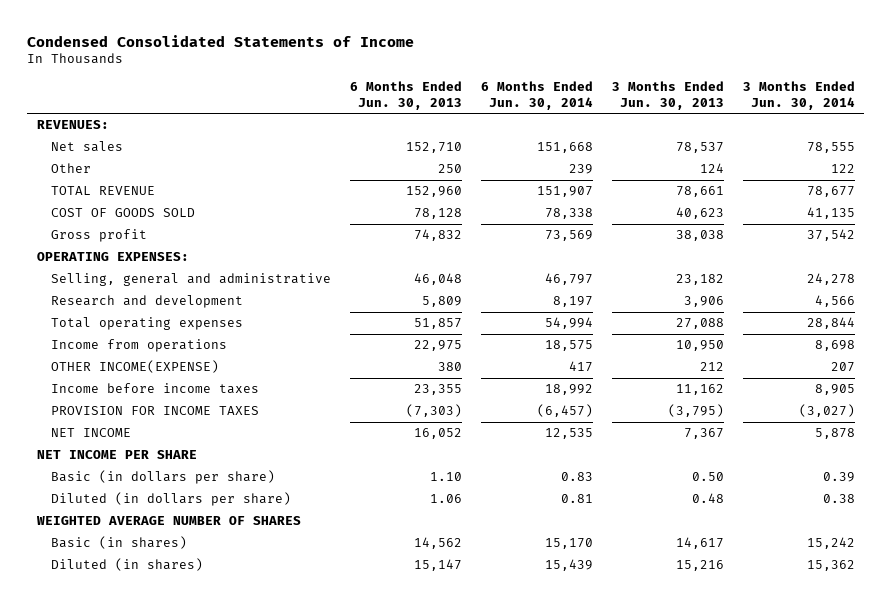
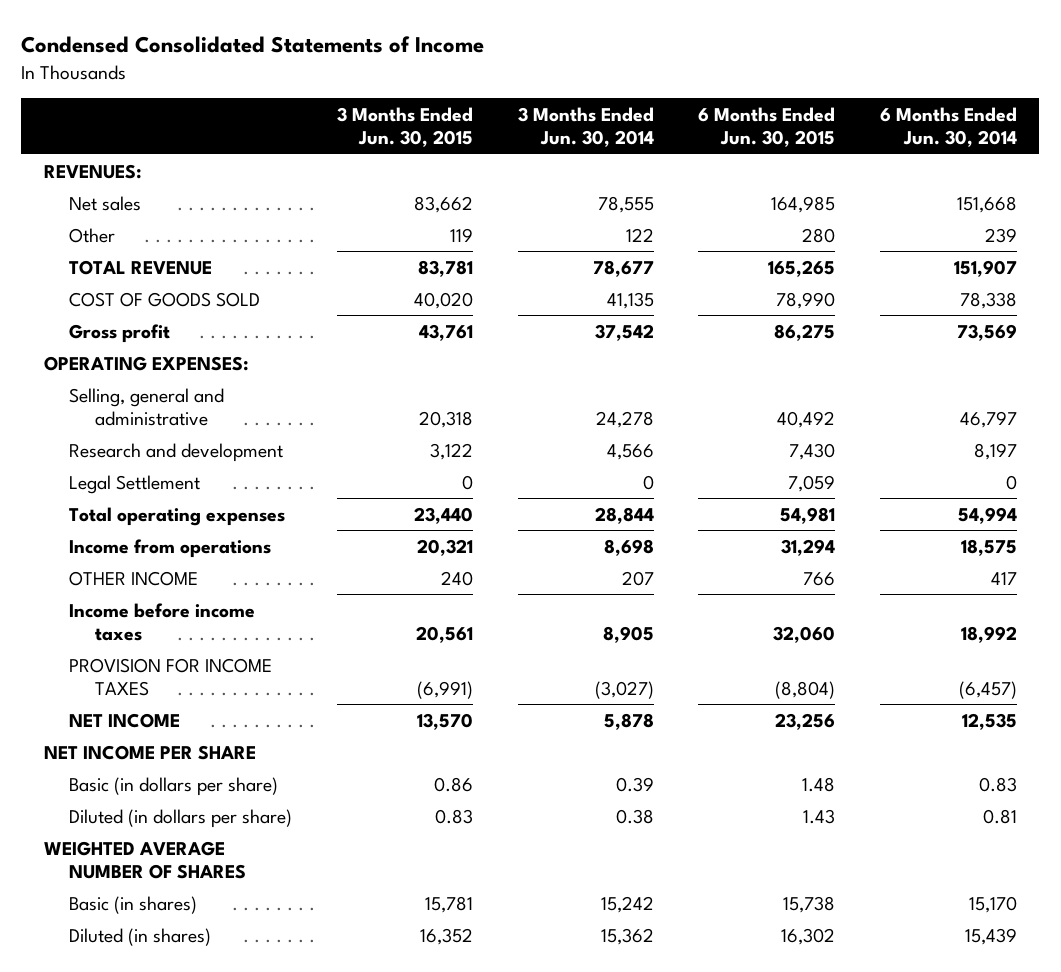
- | 6 Months Ended Jun. 30, 2013 | 6 Months Ended Jun. 30, 2014 | 3 Months Ended Jun. 30, 2013 | 3 Months Ended Jun. 30, 2014
+ | 3 Months Ended Jun. 30, 2015 | 3 Months Ended Jun. 30, 2014 | 6 Months Ended Jun. 30, 2015 | 6 Months Ended Jun. 30, 2014
+ Legal Settlement | 0 | 0 | 7,059 | 0
- OTHER INCOME(EXPENSE) | 380 | 417 | 212 | 207
+ OTHER INCOME | 240 | 207 | 766 | 417

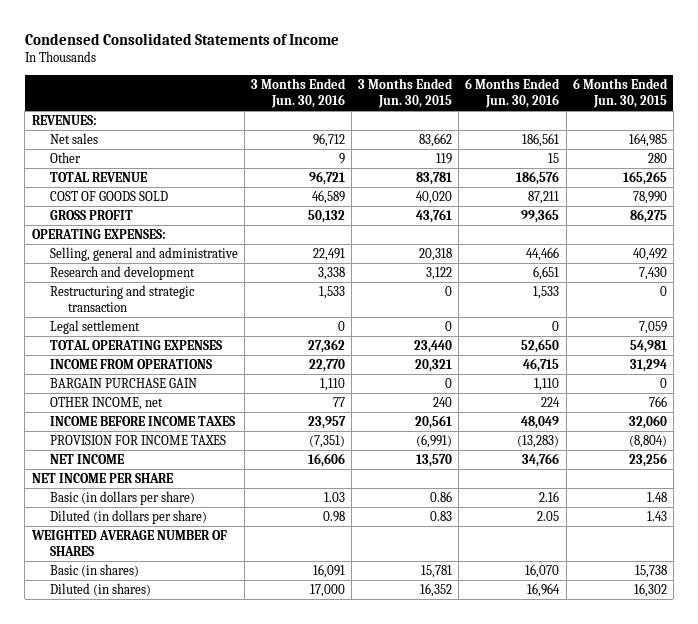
- | 3 Months Ended Jun. 30, 2015 | 3 Months Ended Jun. 30, 2014 | 6 Months Ended Jun. 30, 2015 | 6 Months Ended Jun. 30, 2014
+ | 3 Months Ended Jun. 30, 2016 | 3 Months Ended Jun. 30, 2015 | 6 Months Ended Jun. 30, 2016 | 6 Months Ended Jun. 30, 2015
- Gross profit | 43,761 | 37,542 | 86,275 | 73,569
+ GROSS PROFIT | 50,132 | 43,761 | 99,365 | 86,275
- Legal Settlement | 0 | 0 | 7,059 | 0
- Total operating expenses | 23,440 | 28,844 | 54,981 | 54,994
- Income from operations | 20,321 | 8,698 | 31,294 | 18,575
- OTHER INCOME | 240 | 207 | 766 | 417
- Income before income taxes | 20,561 | 8,905 | 32,060 | 18,992
+ Restructuring and strategic transaction | 1,533 | 0 | 1,533 | 0
+ Legal settlement | 0 | 0 | 0 | 7,059
+ TOTAL OPERATING EXPENSES | 27,362 | 23,440 | 52,650 | 54,981
+ INCOME FROM OPERATIONS | 22,770 | 20,321 | 46,715 | 31,294
+ BARGAIN PURCHASE GAIN | 1,110 | 0 | 1,110 | 0
+ OTHER INCOME, net | 77 | 240 | 224 | 766
+ INCOME BEFORE INCOME TAXES | 23,957 | 20,561 | 48,049 | 32,060

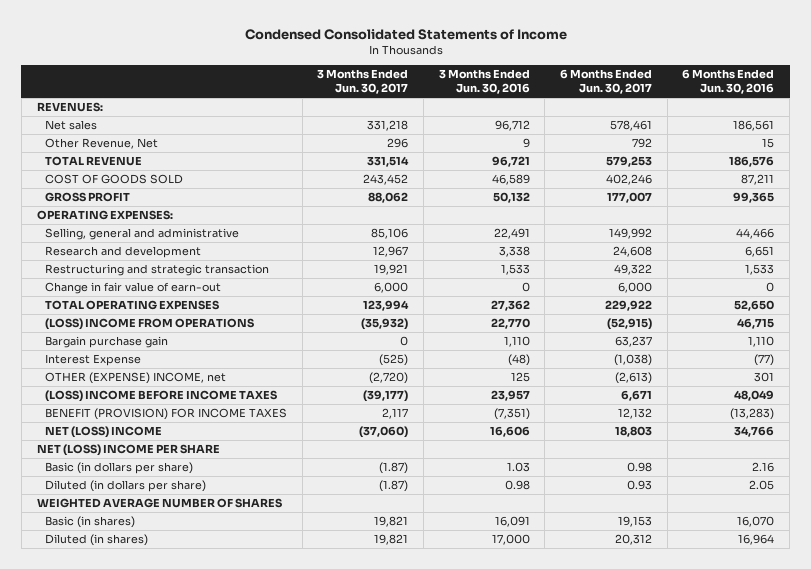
- | 3 Months Ended Jun. 30, 2016 | 3 Months Ended Jun. 30, 2015 | 6 Months Ended Jun. 30, 2016 | 6 Months Ended Jun. 30, 2015
+ | 3 Months Ended Jun. 30, 2017 | 3 Months Ended Jun. 30, 2016 | 6 Months Ended Jun. 30, 2017 | 6 Months Ended Jun. 30, 2016
- Other | 9 | 119 | 15 | 280
+ Other Revenue, Net | 296 | 9 | 792 | 15
- Legal settlement | 0 | 0 | 0 | 7,059
+ Change in fair value of earn-out | 6,000 | 0 | 6,000 | 0
- INCOME FROM OPERATIONS | 22,770 | 20,321 | 46,715 | 31,294
- BARGAIN PURCHASE GAIN | 1,110 | 0 | 1,110 | 0
- OTHER INCOME, net | 77 | 240 | 224 | 766
- INCOME BEFORE INCOME TAXES | 23,957 | 20,561 | 48,049 | 32,060
- PROVISION FOR INCOME TAXES | (7,351) | (6,991) | (13,283) | (8,804)
- NET INCOME | 16,606 | 13,570 | 34,766 | 23,256
- NET INCOME PER SHARE
+ (LOSS) INCOME FROM OPERATIONS | (35,932) | 22,770 | (52,915) | 46,715
+ Bargain purchase gain | 0 | 1,110 | 63,237 | 1,110
+ Interest Expense | (525) | (48) | (1,038) | (77)
+ OTHER (EXPENSE) INCOME, net | (2,720) | 125 | (2,613) | 301
+ (LOSS) INCOME BEFORE INCOME TAXES | (39,177) | 23,957 | 6,671 | 48,049
+ BENEFIT (PROVISION) FOR INCOME TAXES | 2,117 | (7,351) | 12,132 | (13,283)
+ NET (LOSS) INCOME | (37,060) | 16,606 | 18,803 | 34,766
+ NET (LOSS) INCOME PER SHARE

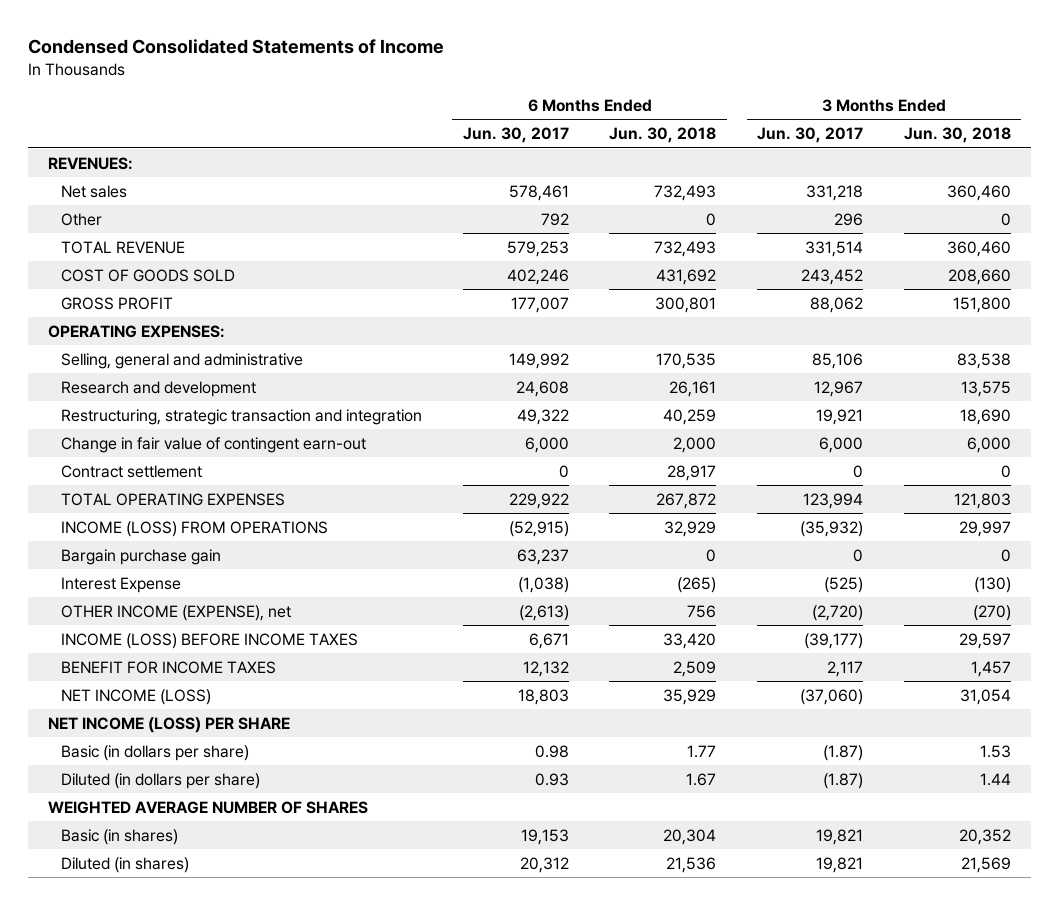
- | 3 Months Ended Jun. 30, 2017 | 3 Months Ended Jun. 30, 2016 | 6 Months Ended Jun. 30, 2017 | 6 Months Ended Jun. 30, 2016
+ | 6 Months Ended Jun. 30, 2017 | 6 Months Ended Jun. 30, 2018 | 3 Months Ended Jun. 30, 2017 | 3 Months Ended Jun. 30, 2018
- Other Revenue, Net | 296 | 9 | 792 | 15
+ Other | 792 | 0 | 296 | 0
- Restructuring and strategic transaction | 19,921 | 1,533 | 49,322 | 1,533
- Change in fair value of earn-out | 6,000 | 0 | 6,000 | 0
+ Restructuring, strategic transaction and integration | 49,322 | 40,259 | 19,921 | 18,690
+ Change in fair value of contingent earn-out | 6,000 | 2,000 | 6,000 | 6,000
+ Contract settlement | 0 | 28,917 | 0 | 0
- (LOSS) INCOME FROM OPERATIONS | (35,932) | 22,770 | (52,915) | 46,715
+ INCOME (LOSS) FROM OPERATIONS | (52,915) | 32,929 | (35,932) | 29,997
- OTHER (EXPENSE) INCOME, net | (2,720) | 125 | (2,613) | 301
- (LOSS) INCOME BEFORE INCOME TAXES | (39,177) | 23,957 | 6,671 | 48,049
- BENEFIT (PROVISION) FOR INCOME TAXES | 2,117 | (7,351) | 12,132 | (13,283)
- NET (LOSS) INCOME | (37,060) | 16,606 | 18,803 | 34,766
- NET (LOSS) INCOME PER SHARE
+ OTHER INCOME (EXPENSE), net | (2,613) | 756 | (2,720) | (270)
+ INCOME (LOSS) BEFORE INCOME TAXES | 6,671 | 33,420 | (39,177) | 29,597
+ BENEFIT FOR INCOME TAXES | 12,132 | 2,509 | 2,117 | 1,457
+ NET INCOME (LOSS) | 18,803 | 35,929 | (37,060) | 31,054
+ NET INCOME (LOSS) PER SHARE

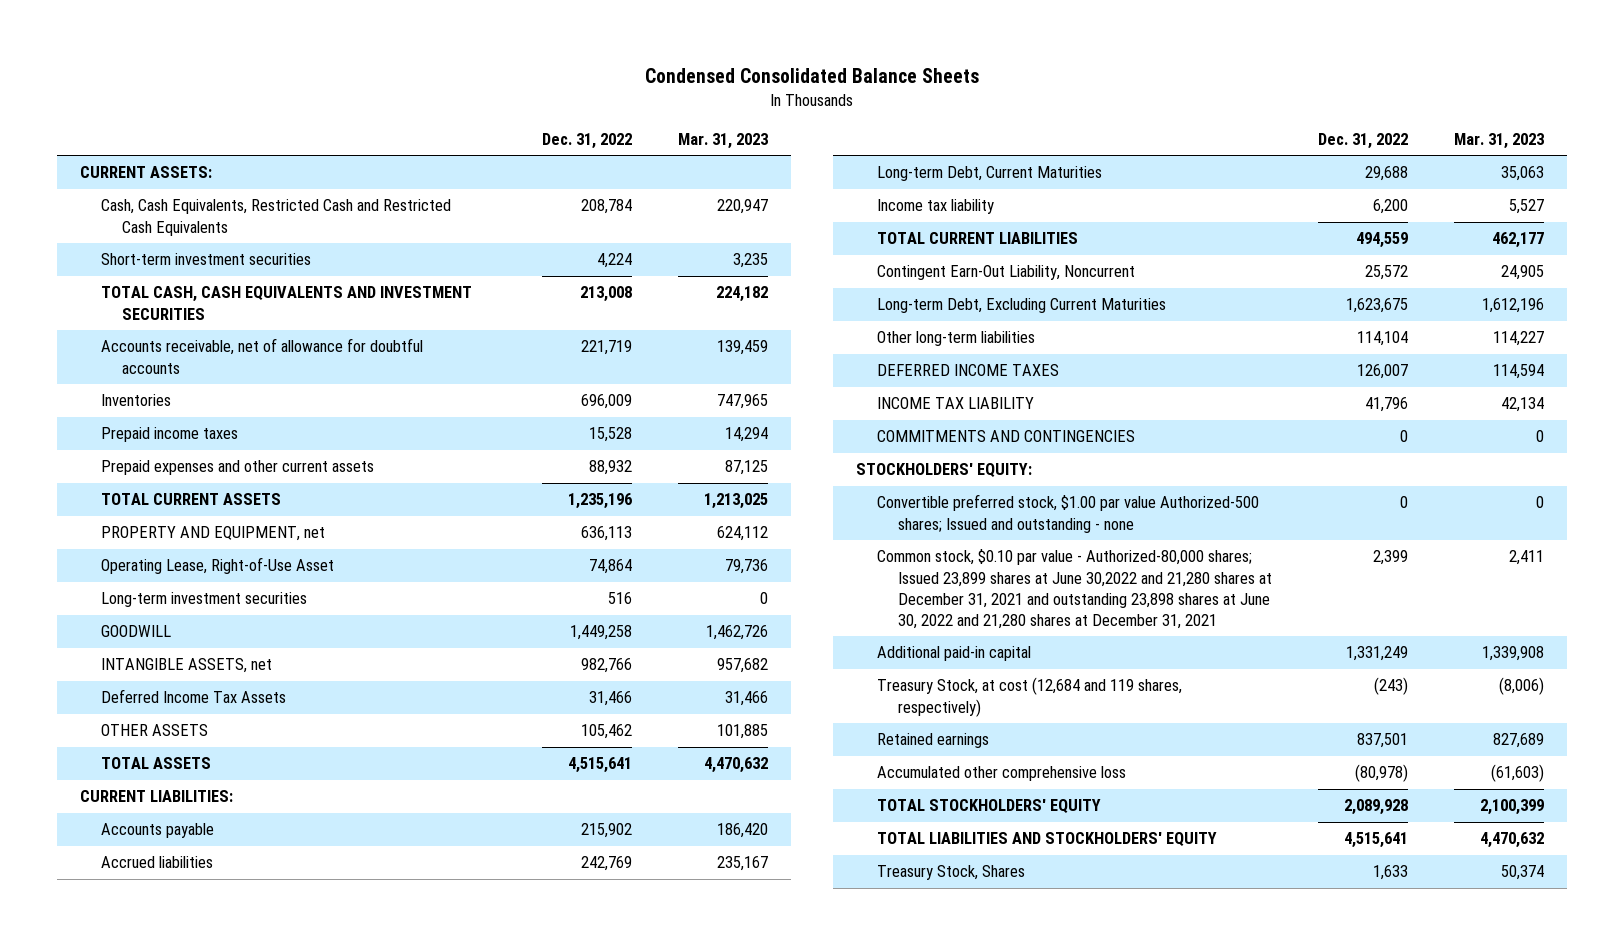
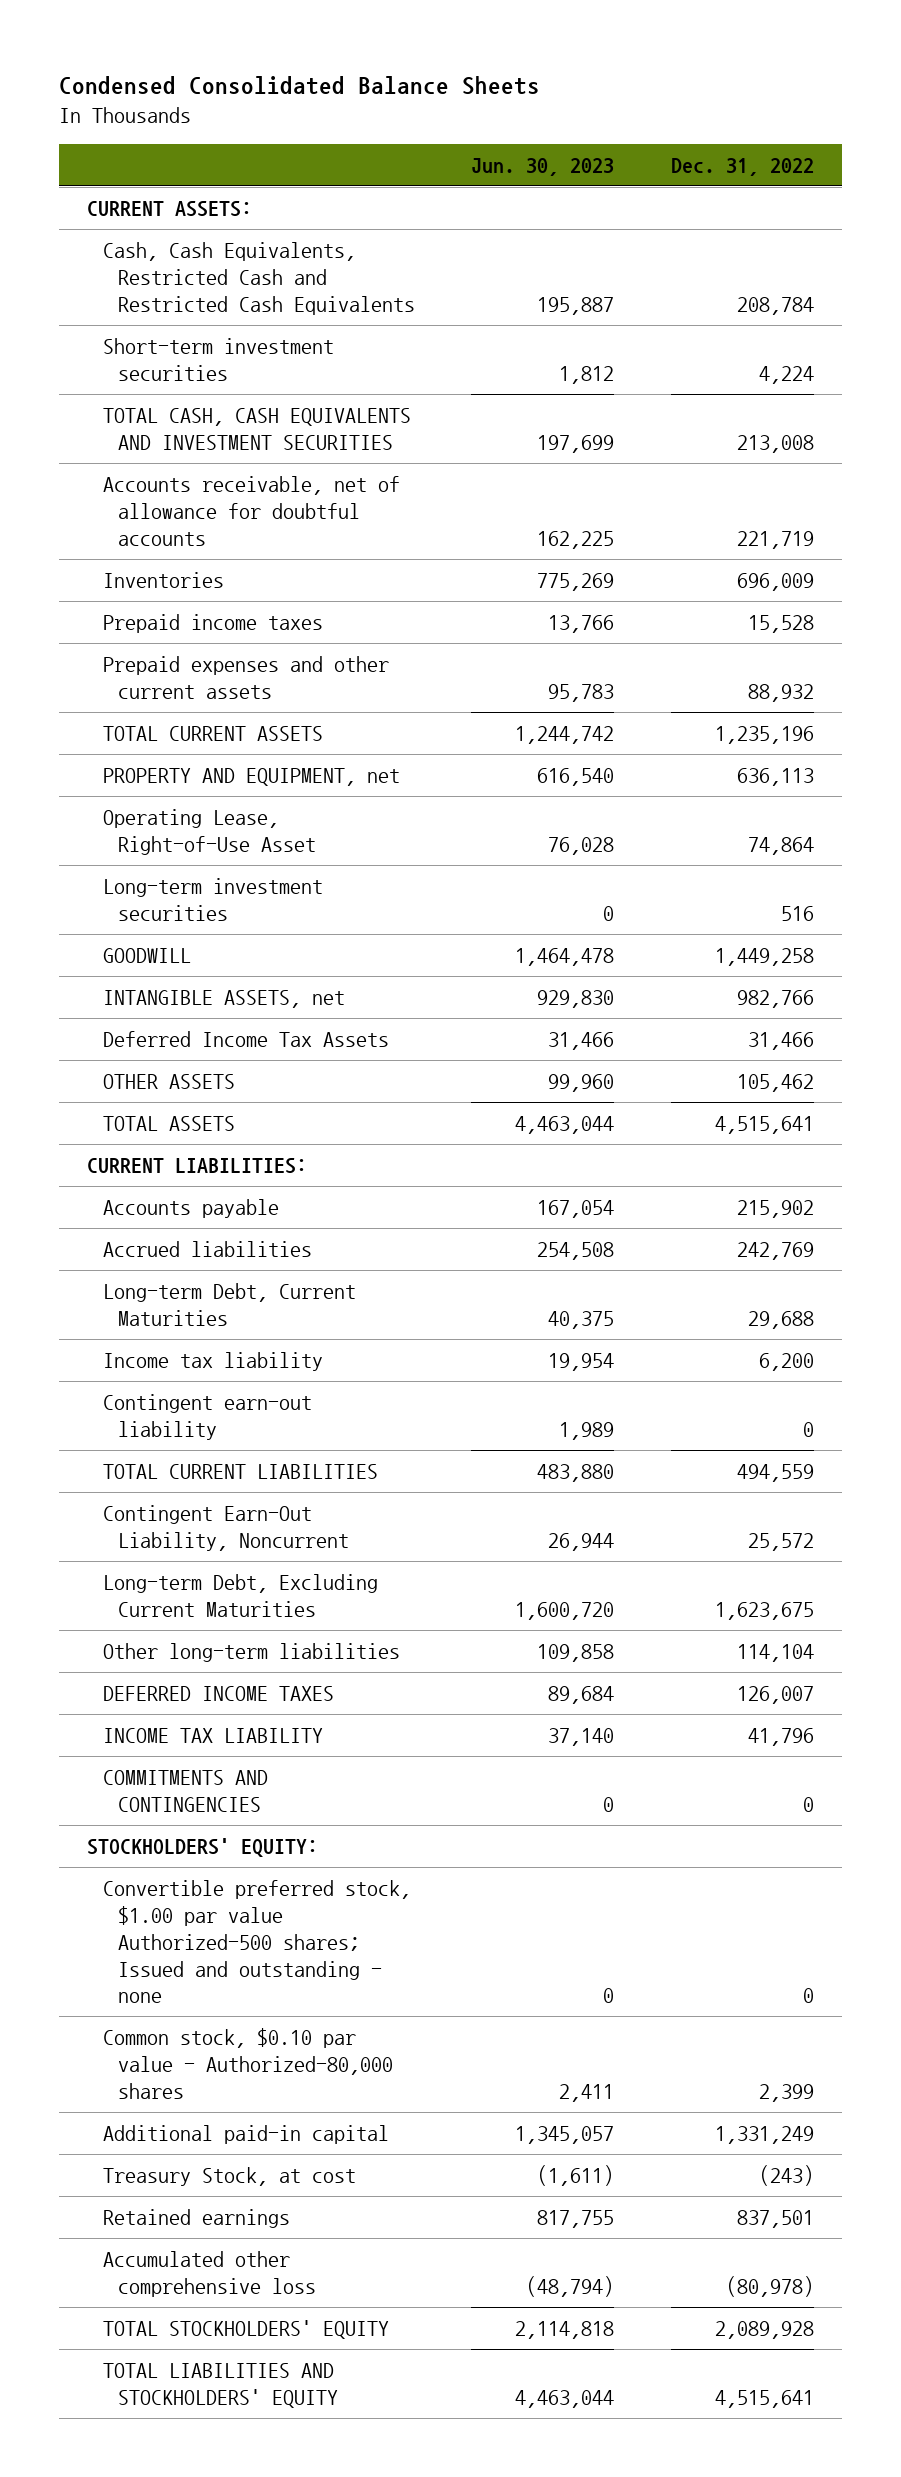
- | Dec. 31, 2022 | Mar. 31, 2023
+ | Jun. 30, 2023 | Dec. 31, 2022
+ Contingent earn-out liability | 1,989 | 0
- Common stock, $0.10 par value - Authorized-80,000 shares; Issued 23,899 shares at June 30,2022 and 21,280 shares at December 31, 2021 and outstanding 23,898 shares at June 30, 2022 and 21,280 shares at December 31, 2021 | 2,399 | 2,411
+ Common stock, $0.10 par value - Authorized-80,000 shares | 2,411 | 2,399
- Treasury Stock, at cost (12,684 and 119 shares, respectively) | (243) | (8,006)
+ Treasury Stock, at cost | (1,611) | (243)
- Treasury Stock, Shares | 1,633 | 50,374

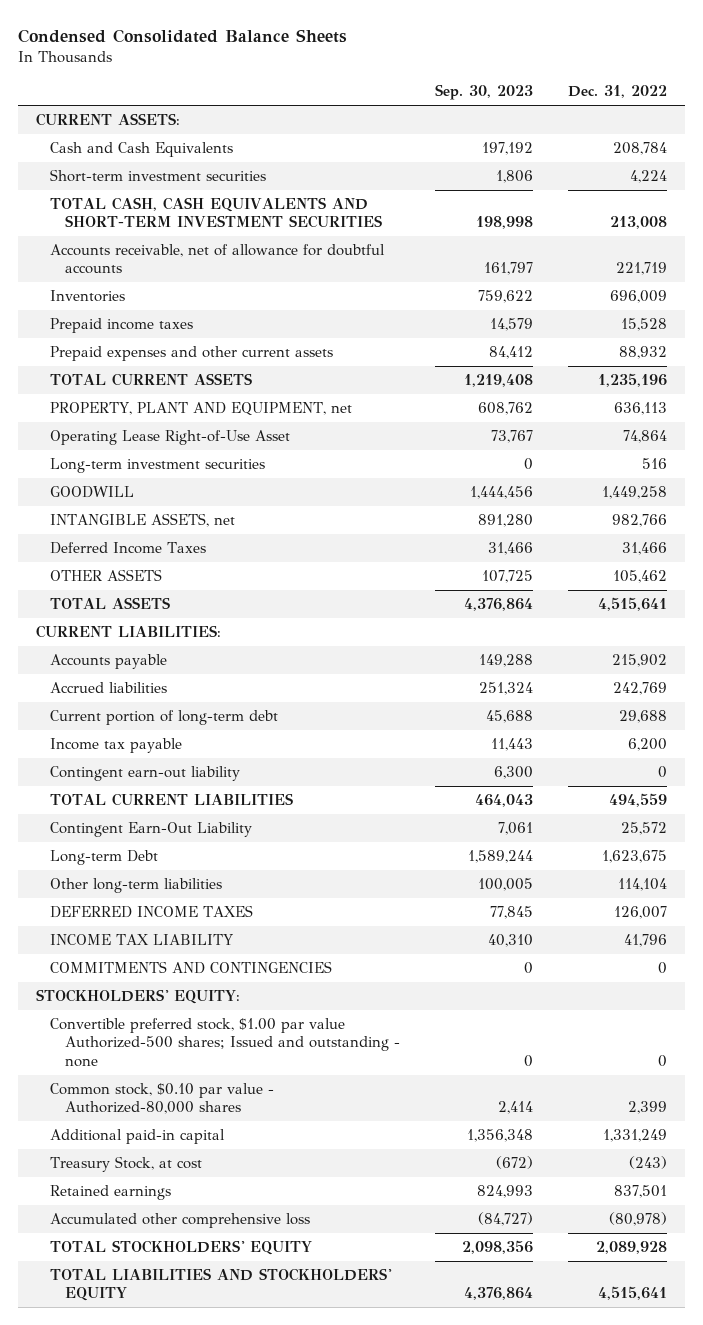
- | Jun. 30, 2023 | Dec. 31, 2022
+ | Sep. 30, 2023 | Dec. 31, 2022
- Cash, Cash Equivalents, Restricted Cash and Restricted Cash Equivalents | 195,887 | 208,784
+ Cash and Cash Equivalents | 197,192 | 208,784
- TOTAL CASH, CASH EQUIVALENTS AND INVESTMENT SECURITIES | 197,699 | 213,008
+ TOTAL CASH, CASH EQUIVALENTS AND SHORT-TERM INVESTMENT SECURITIES | 198,998 | 213,008
- PROPERTY AND EQUIPMENT, net | 616,540 | 636,113
- Operating Lease, Right-of-Use Asset | 76,028 | 74,864
+ PROPERTY, PLANT AND EQUIPMENT, net | 608,762 | 636,113
+ Operating Lease Right-of-Use Asset | 73,767 | 74,864
- Deferred Income Tax Assets | 31,466 | 31,466
+ Deferred Income Taxes | 31,466 | 31,466
- Long-term Debt, Current Maturities | 40,375 | 29,688
- Income tax liability | 19,954 | 6,200
+ Current portion of long-term debt | 45,688 | 29,688
+ Income tax payable | 11,443 | 6,200
- Contingent Earn-Out Liability, Noncurrent | 26,944 | 25,572
- Long-term Debt, Excluding Current Maturities | 1,600,720 | 1,623,675
+ Contingent Earn-Out Liability | 7,061 | 25,572
+ Long-term Debt | 1,589,244 | 1,623,675

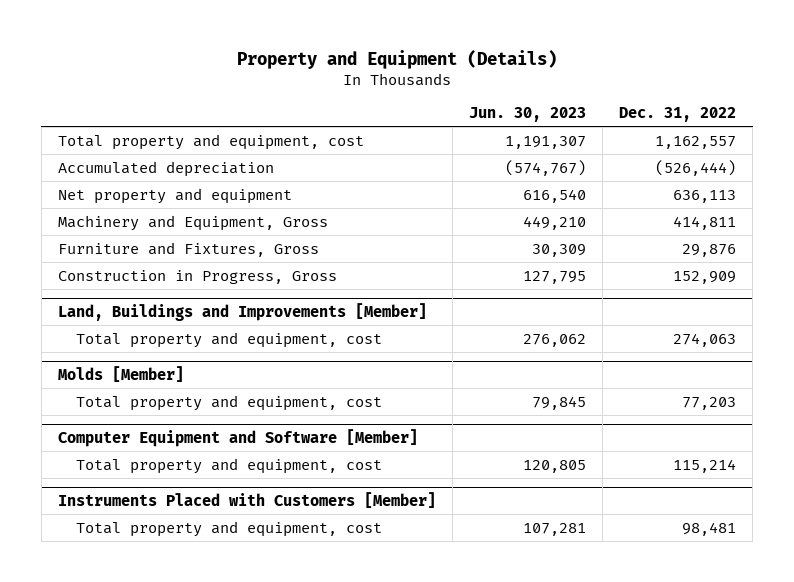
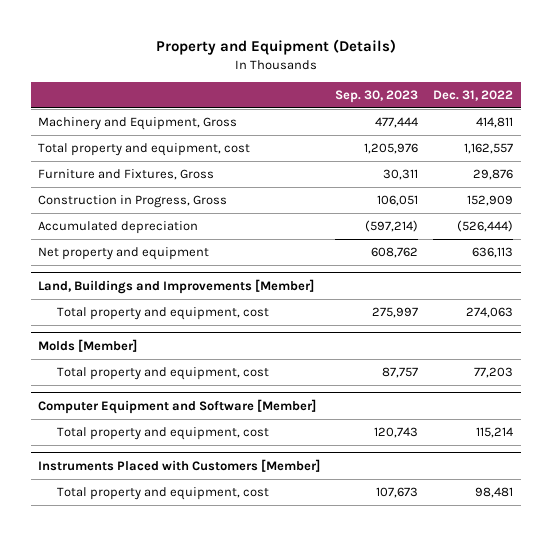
- | Jun. 30, 2023 | Dec. 31, 2022
+ | Sep. 30, 2023 | Dec. 31, 2022
moved down: Total property and equipment, cost | 1,205,976 | 1,162,557
moved down: Accumulated depreciation | (597,214) | (526,444)
moved down: Net property and equipment | 608,762 | 636,113

